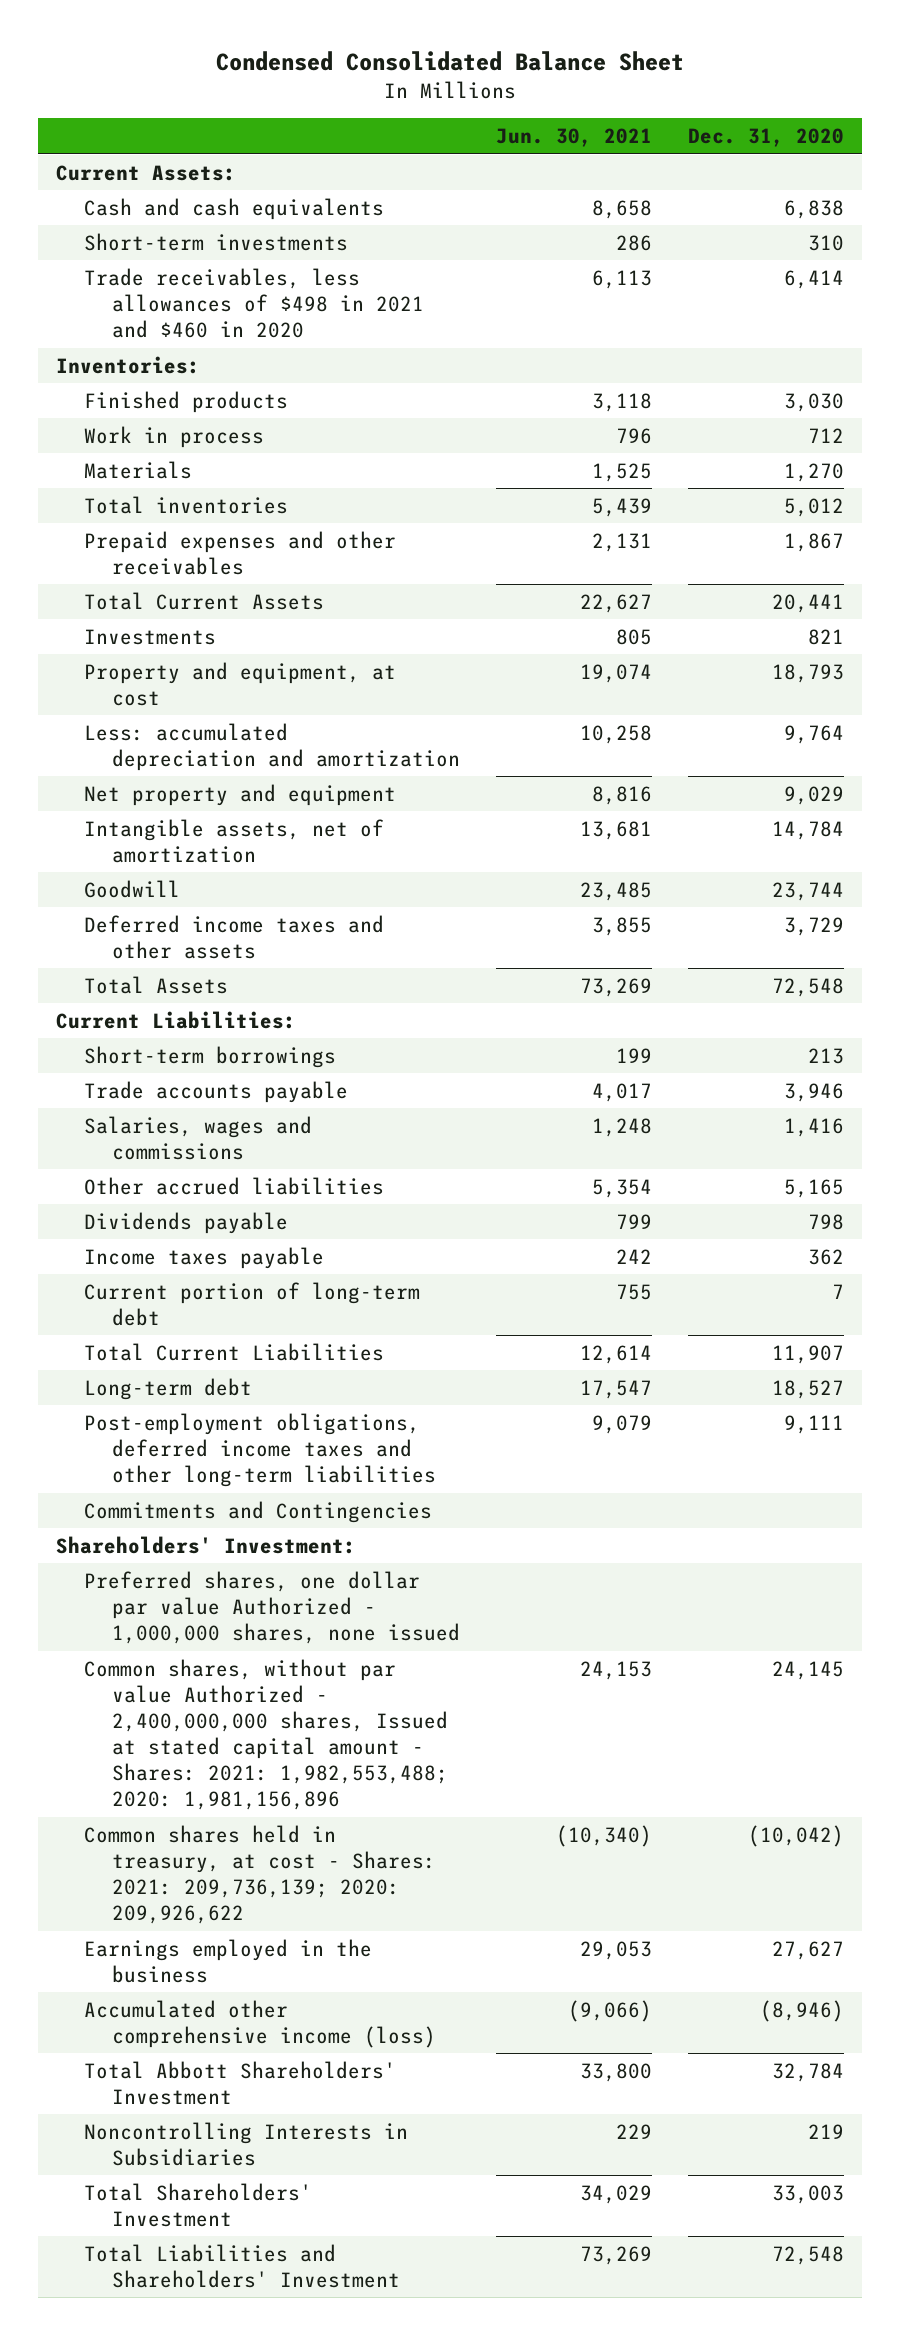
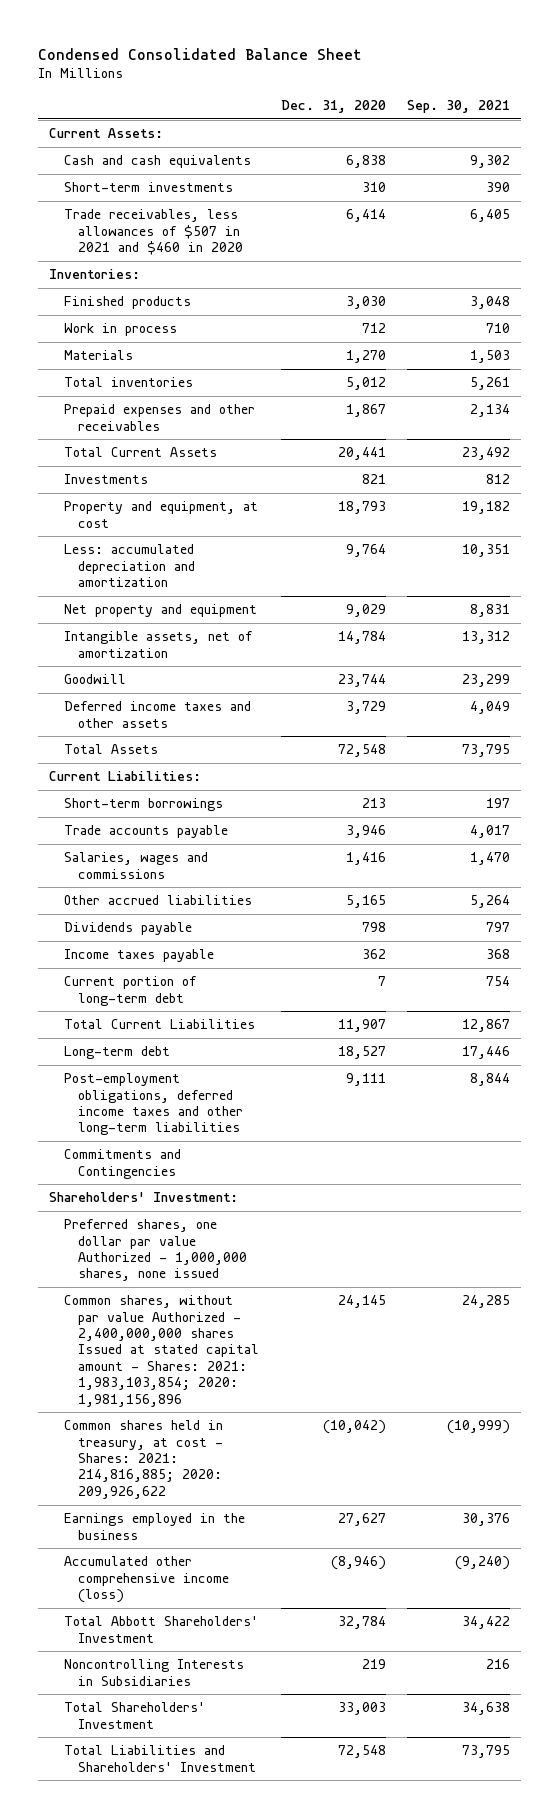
- | Jun. 30, 2021 | Dec. 31, 2020
+ | Dec. 31, 2020 | Sep. 30, 2021
- Trade receivables, less allowances of $498 in 2021 and $460 in 2020 | 6,113 | 6,414
+ Trade receivables, less allowances of $507 in 2021 and $460 in 2020 | 6,414 | 6,405
- Common shares, without par value Authorized - 2,400,000,000 shares, Issued at stated capital amount - Shares: 2021: 1,982,553,488; 2020: 1,981,156,896 | 24,153 | 24,145
- Common shares held in treasury, at cost - Shares: 2021: 209,736,139; 2020: 209,926,622 | (10,340) | (10,042)
+ Common shares, without par value Authorized - 2,400,000,000 shares Issued at stated capital amount - Shares: 2021: 1,983,103,854; 2020: 1,981,156,896 | 24,145 | 24,285
+ Common shares held in treasury, at cost - Shares: 2021: 214,816,885; 2020: 209,926,622 | (10,042) | (10,999)

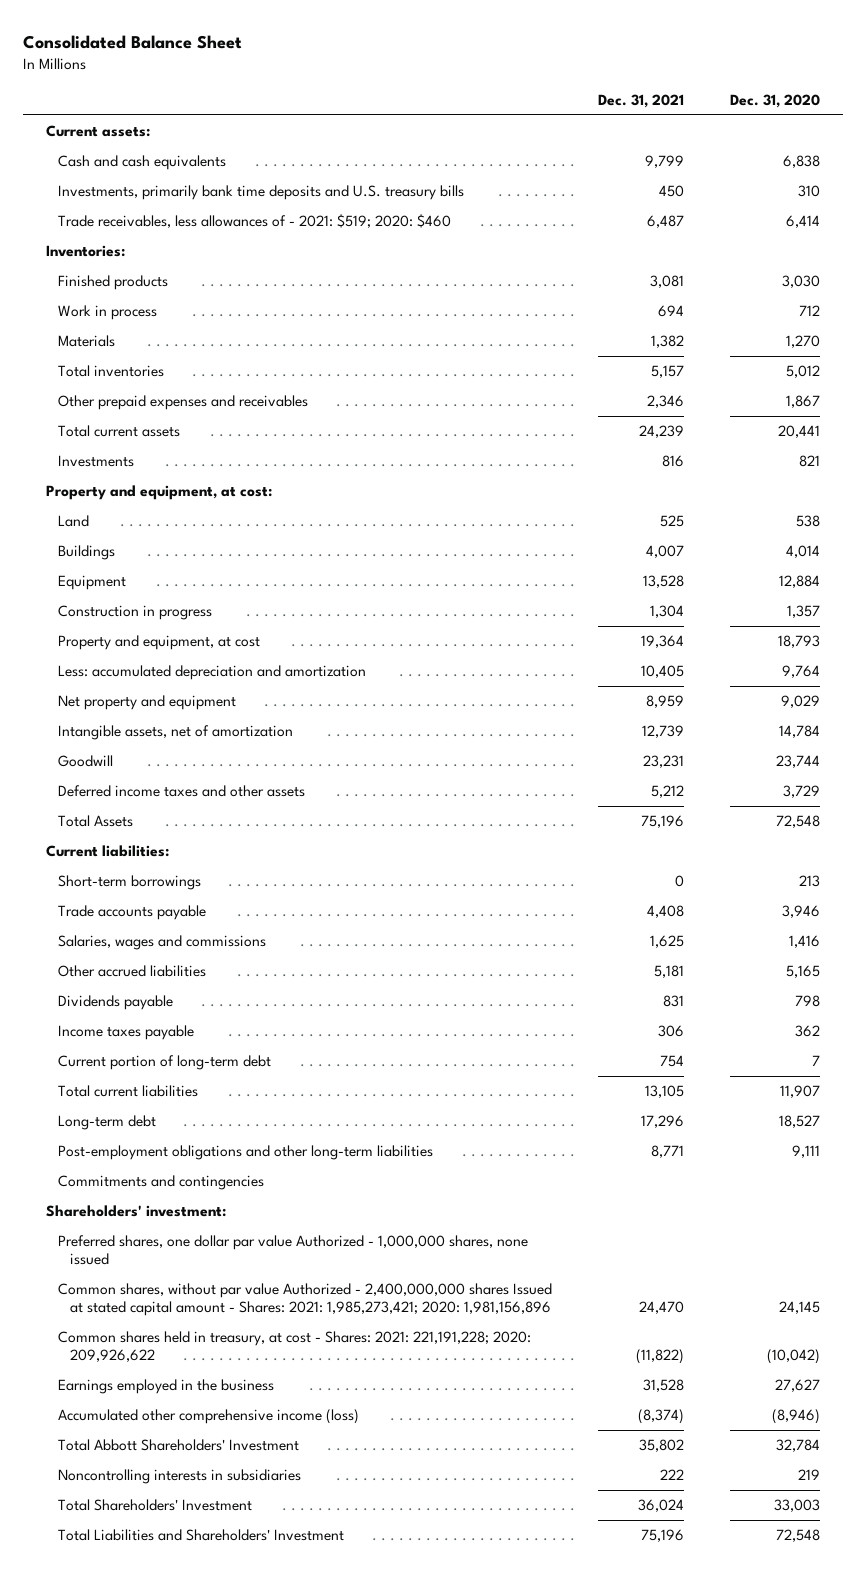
- Condensed Consolidated Balance Sheet
+ Consolidated Balance Sheet
- | Dec. 31, 2020 | Sep. 30, 2021
+ | Dec. 31, 2021 | Dec. 31, 2020
- Current Assets:
+ Current assets:
- Short-term investments | 310 | 390
- Trade receivables, less allowances of $507 in 2021 and $460 in 2020 | 6,414 | 6,405
+ Investments, primarily bank time deposits and U.S. treasury bills | 450 | 310
+ Trade receivables, less allowances of - 2021: $519; 2020: $460 | 6,487 | 6,414
- Prepaid expenses and other receivables | 1,867 | 2,134
- Total Current Assets | 20,441 | 23,492
+ Other prepaid expenses and receivables | 2,346 | 1,867
+ Total current assets | 24,239 | 20,441
+ Property and equipment, at cost:
+ Land | 525 | 538
+ Buildings | 4,007 | 4,014
+ Equipment | 13,528 | 12,884
+ Construction in progress | 1,304 | 1,357
- Current Liabilities:
+ Current liabilities:
- Total Current Liabilities | 11,907 | 12,867
+ Total current liabilities | 13,105 | 11,907
- Post-employment obligations, deferred income taxes and other long-term liabilities | 9,111 | 8,844
- Commitments and Contingencies
- Shareholders' Investment:
+ Post-employment obligations and other long-term liabilities | 8,771 | 9,111
+ Commitments and contingencies
+ Shareholders' investment:
- Common shares, without par value Authorized - 2,400,000,000 shares Issued at stated capital amount - Shares: 2021: 1,983,103,854; 2020: 1,981,156,896 | 24,145 | 24,285
- Common shares held in treasury, at cost - Shares: 2021: 214,816,885; 2020: 209,926,622 | (10,042) | (10,999)
+ Common shares, without par value Authorized - 2,400,000,000 shares Issued at stated capital amount - Shares: 2021: 1,985,273,421; 2020: 1,981,156,896 | 24,470 | 24,145
+ Common shares held in treasury, at cost - Shares: 2021: 221,191,228; 2020: 209,926,622 | (11,822) | (10,042)
- Noncontrolling Interests in Subsidiaries | 219 | 216
+ Noncontrolling interests in subsidiaries | 222 | 219

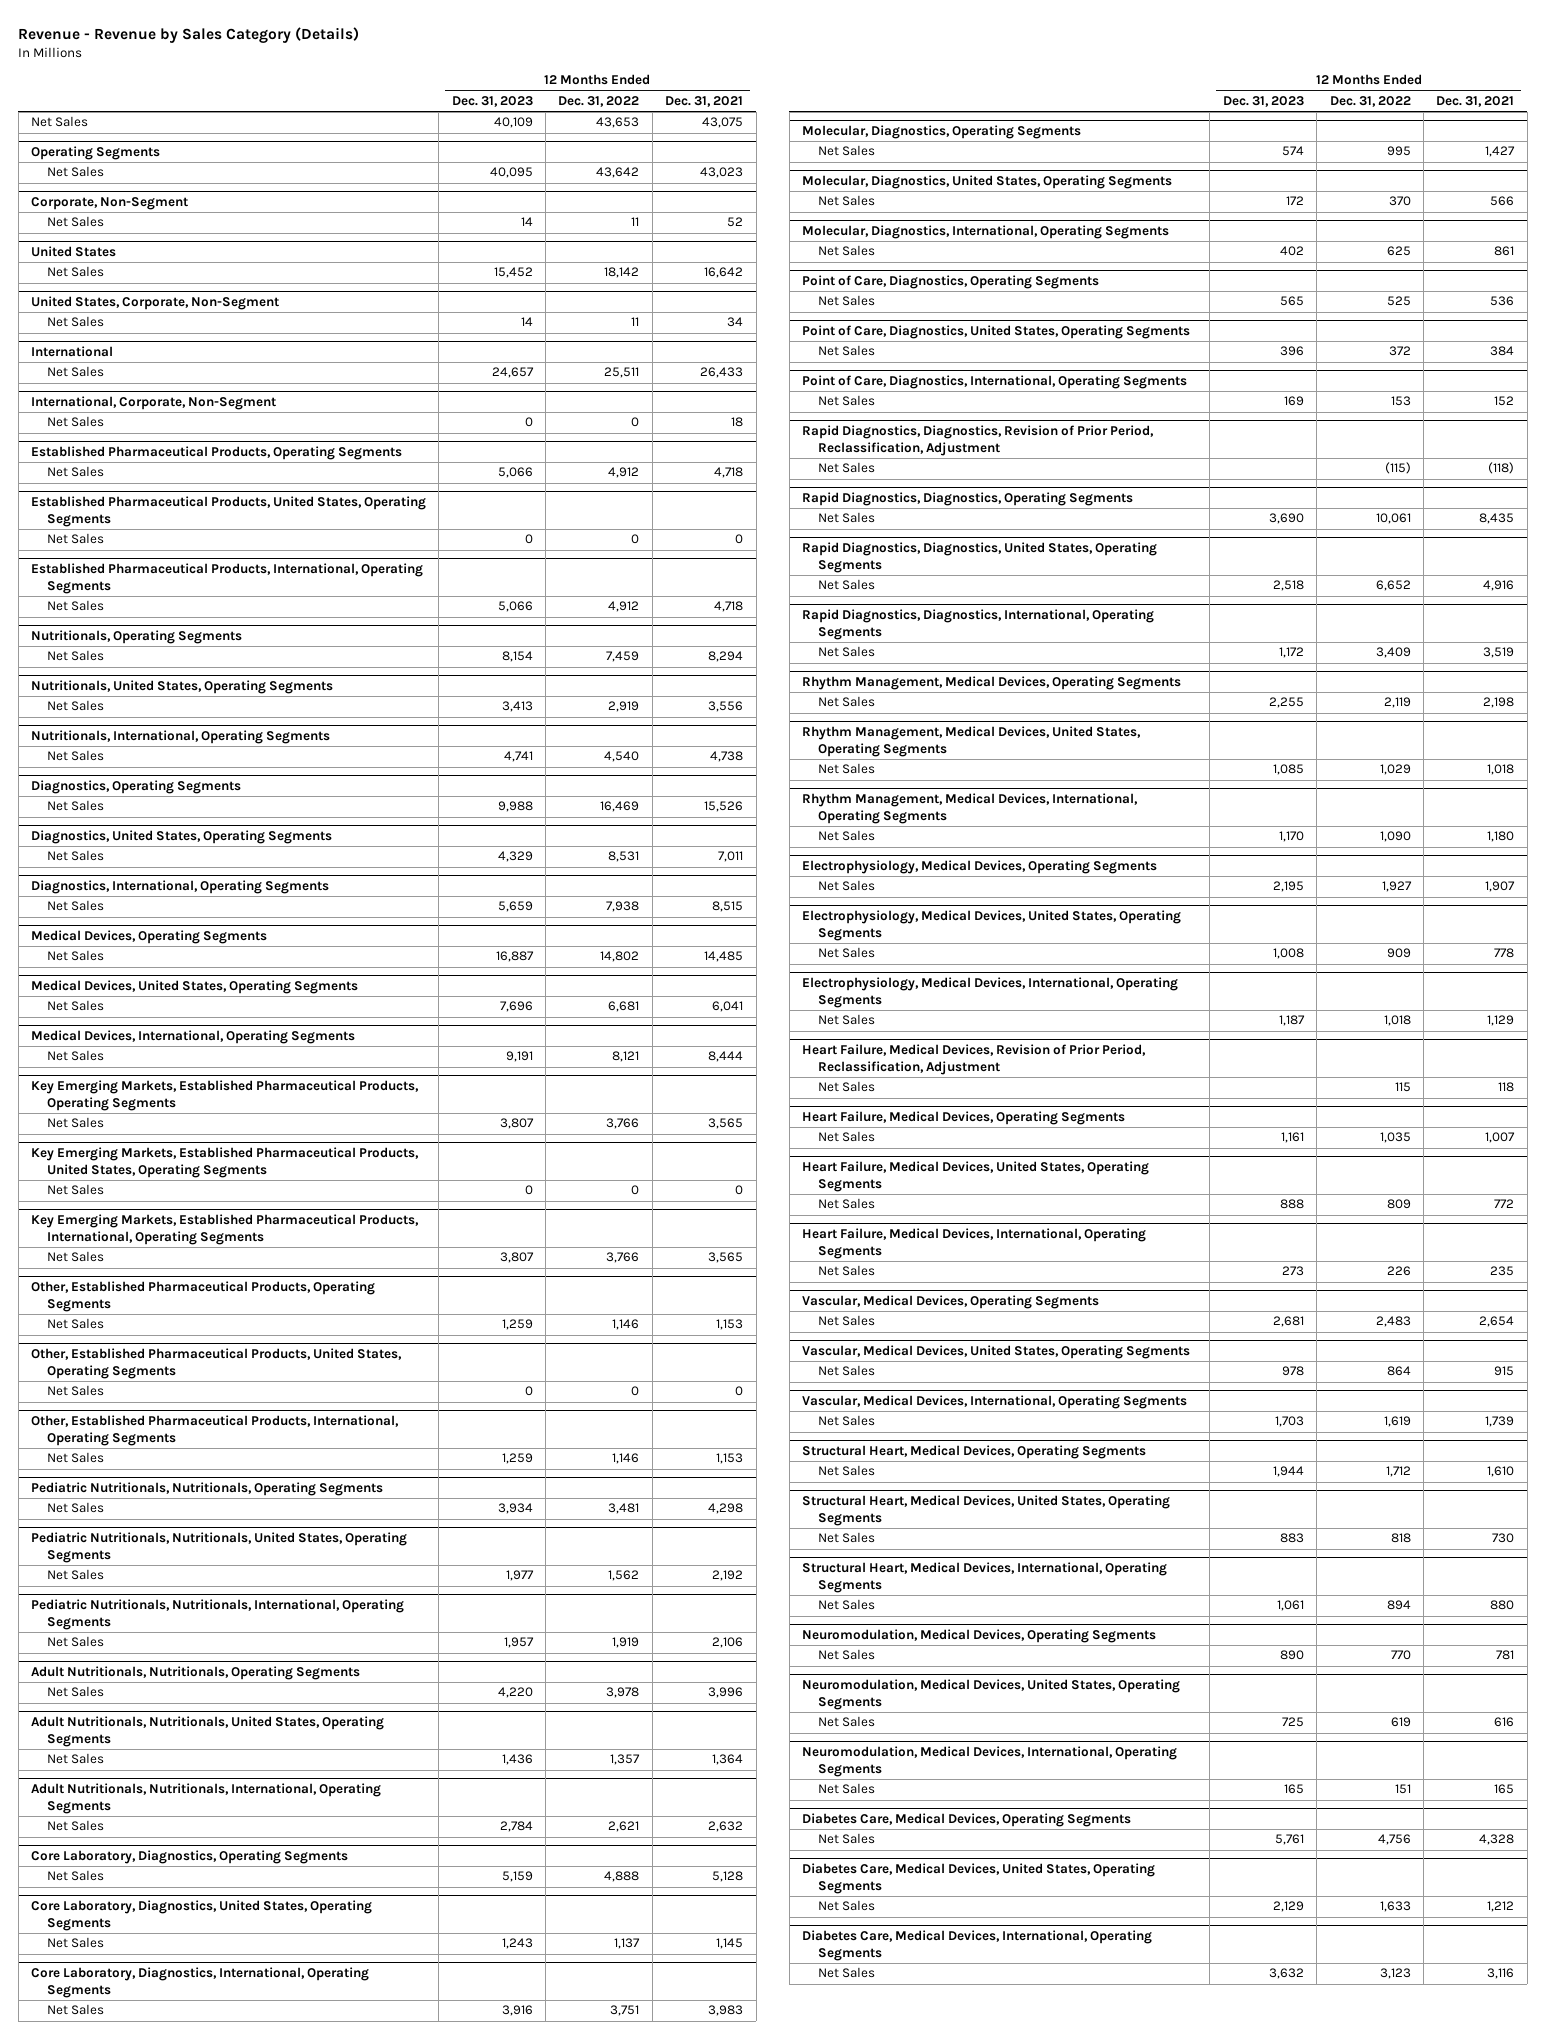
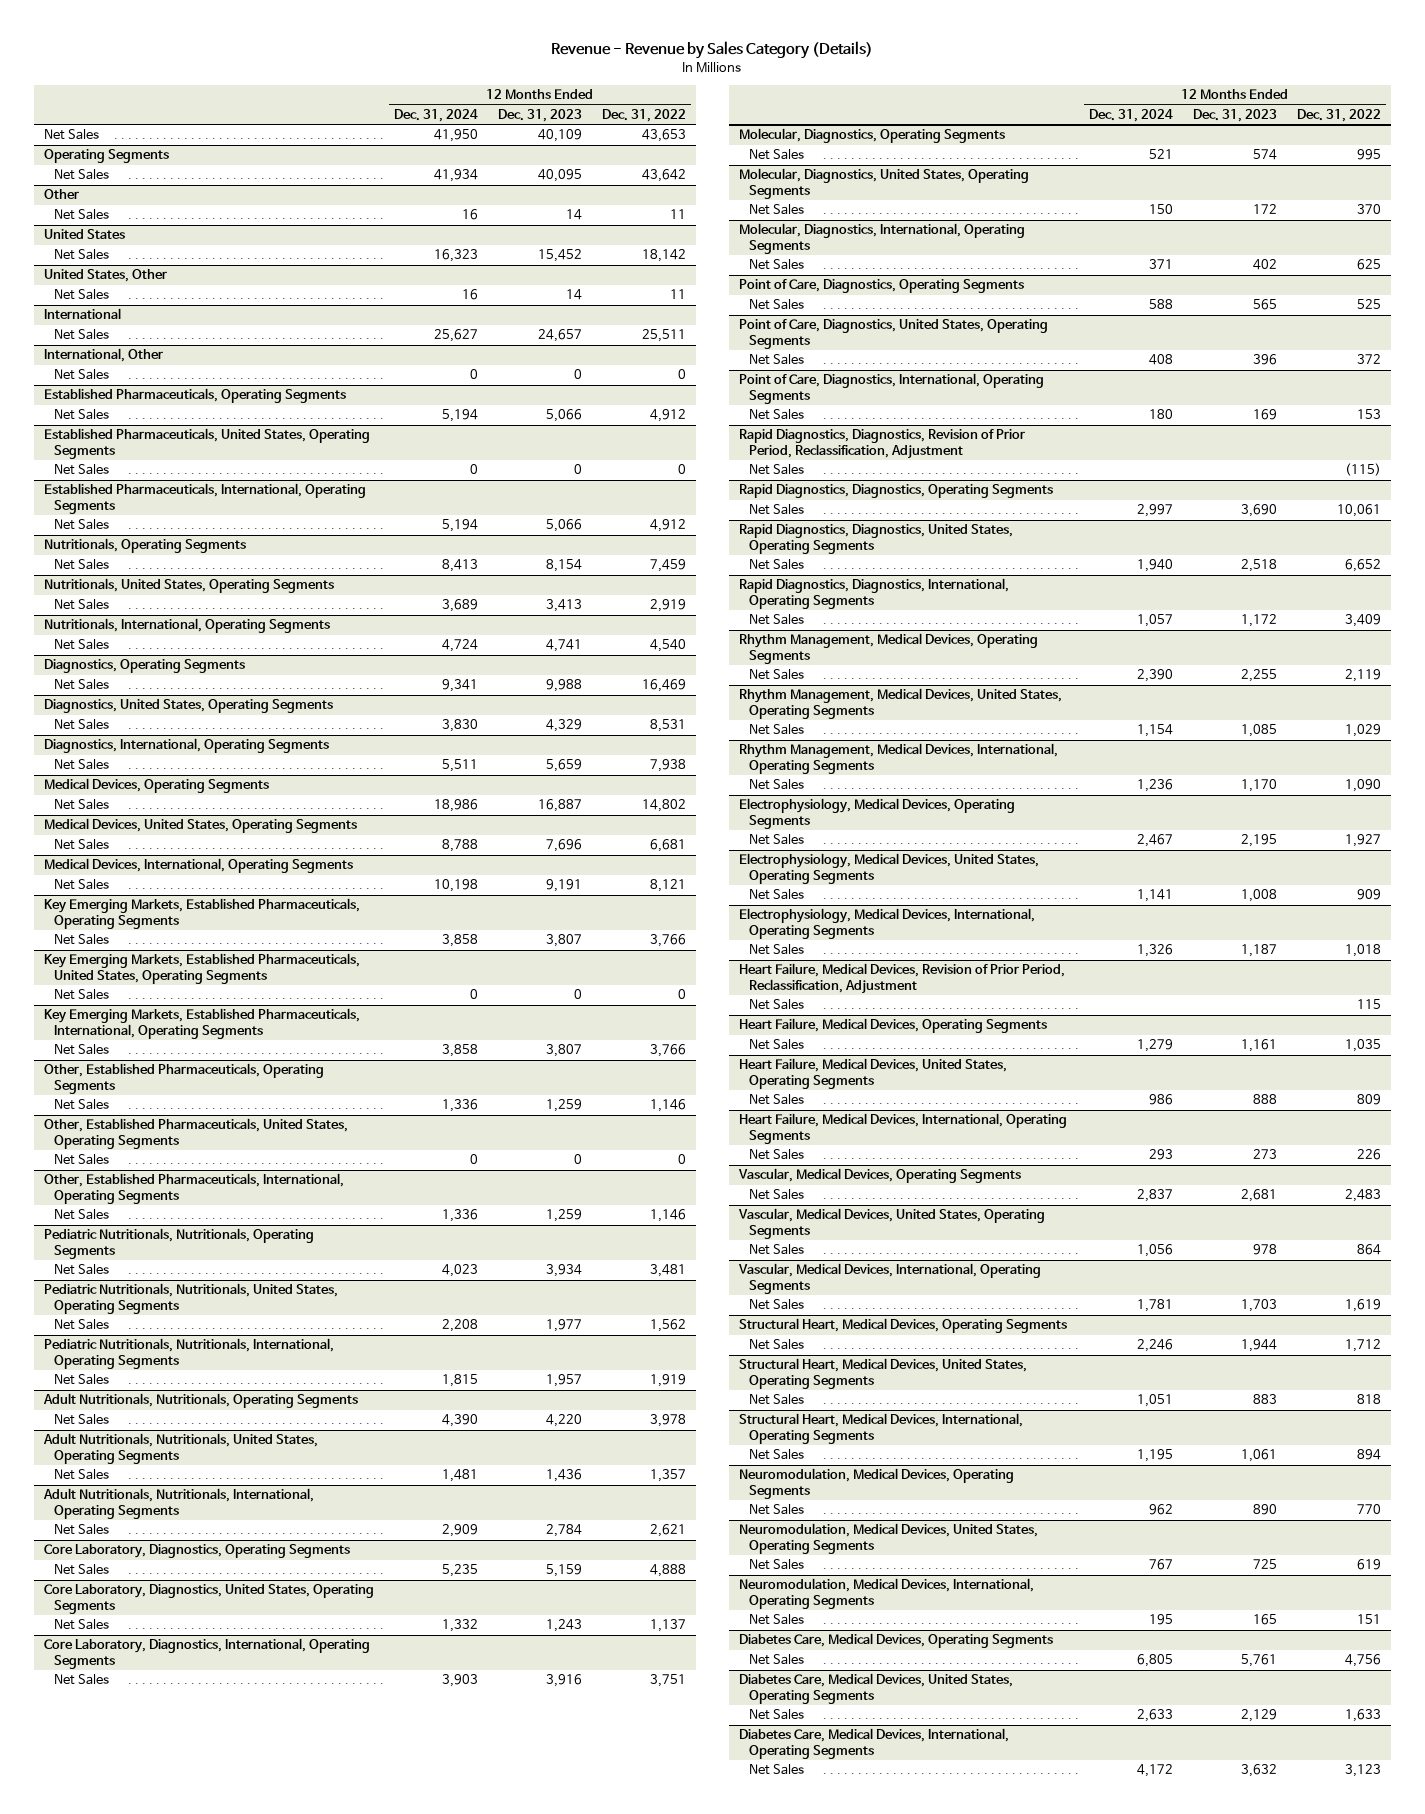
- | 12 Months Ended Dec. 31, 2023 | 12 Months Ended Dec. 31, 2022 | 12 Months Ended Dec. 31, 2021
+ | 12 Months Ended Dec. 31, 2024 | 12 Months Ended Dec. 31, 2023 | 12 Months Ended Dec. 31, 2022
- Corporate, Non-Segment
+ Other
- United States, Corporate, Non-Segment
+ United States, Other
- International, Corporate, Non-Segment
+ International, Other
- Established Pharmaceutical Products, Operating Segments
+ Established Pharmaceuticals, Operating Segments
- Established Pharmaceutical Products, United States, Operating Segments
+ Established Pharmaceuticals, United States, Operating Segments
- Established Pharmaceutical Products, International, Operating Segments
+ Established Pharmaceuticals, International, Operating Segments
- Key Emerging Markets, Established Pharmaceutical Products, Operating Segments
+ Key Emerging Markets, Established Pharmaceuticals, Operating Segments
- Key Emerging Markets, Established Pharmaceutical Products, United States, Operating Segments
+ Key Emerging Markets, Established Pharmaceuticals, United States, Operating Segments
- Key Emerging Markets, Established Pharmaceutical Products, International, Operating Segments
+ Key Emerging Markets, Established Pharmaceuticals, International, Operating Segments
- Other, Established Pharmaceutical Products, Operating Segments
+ Other, Established Pharmaceuticals, Operating Segments
- Other, Established Pharmaceutical Products, United States, Operating Segments
+ Other, Established Pharmaceuticals, United States, Operating Segments
- Other, Established Pharmaceutical Products, International, Operating Segments
+ Other, Established Pharmaceuticals, International, Operating Segments

